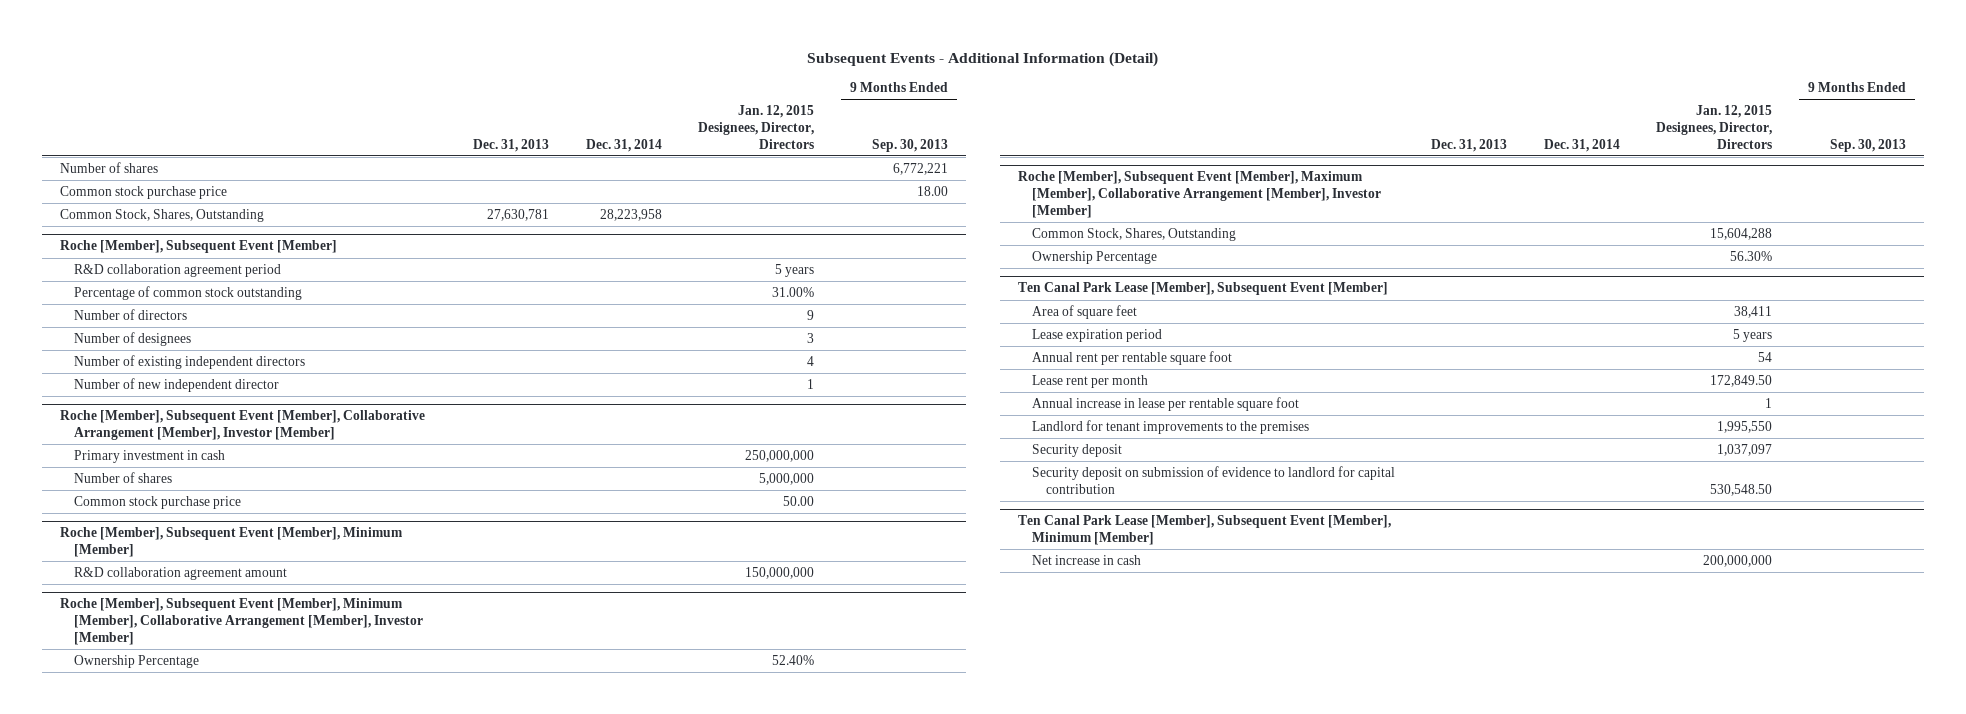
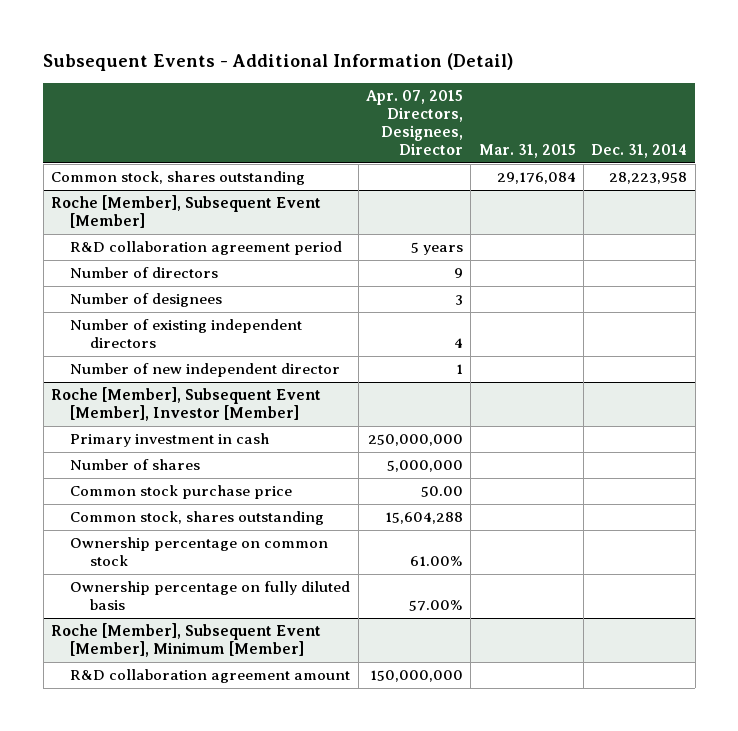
- | Dec. 31, 2013 | Dec. 31, 2014 | Jan. 12, 2015 Designees, Director, Directors | 9 Months Ended Sep. 30, 2013
+ | Apr. 07, 2015 Directors, Designees, Director | Mar. 31, 2015 | Dec. 31, 2014
- Number of shares | | | | 6,772,221
- Common stock purchase price | | | | 18.00
- Common Stock, Shares, Outstanding | 27,630,781 | 28,223,958 | |
+ Common stock, shares outstanding | | 29,176,084 | 28,223,958
@ Roche [Member], Subsequent Event [Member]
- Percentage of common stock outstanding | | | 31.00% |
- Roche [Member], Subsequent Event [Member], Collaborative Arrangement [Member], Investor [Member]
+ Roche [Member], Subsequent Event [Member], Investor [Member]
+ Common stock, shares outstanding | 15,604,288 | |
+ Ownership percentage on common stock | 61.00% | |
+ Ownership percentage on fully diluted basis | 57.00% | |
- Roche [Member], Subsequent Event [Member], Minimum [Member], Collaborative Arrangement [Member], Investor [Member]
- Ownership Percentage | | | 52.40% |
- Roche [Member], Subsequent Event [Member], Maximum [Member], Collaborative Arrangement [Member], Investor [Member]
- Common Stock, Shares, Outstanding | | | 15,604,288 |
- Ownership Percentage | | | 56.30% |
- Ten Canal Park Lease [Member], Subsequent Event [Member]
- Area of square feet | | | 38,411 |
- Lease expiration period | | | 5 years |
- Annual rent per rentable square foot | | | 54 |
- Lease rent per month | | | 172,849.50 |
- Annual increase in lease per rentable square foot | | | 1 |
- Landlord for tenant improvements to the premises | | | 1,995,550 |
- Security deposit | | | 1,037,097 |
- Security deposit on submission of evidence to landlord for capital contribution | | | 530,548.50 |
- Ten Canal Park Lease [Member], Subsequent Event [Member], Minimum [Member]
- Net increase in cash | | | 200,000,000 |

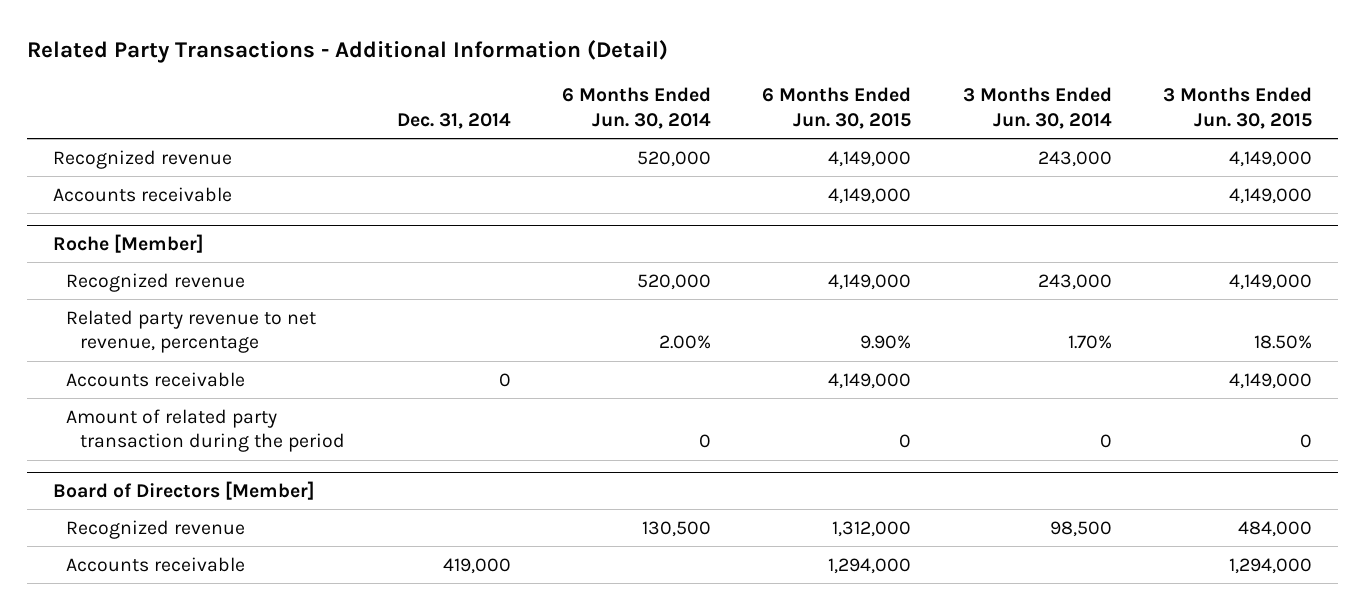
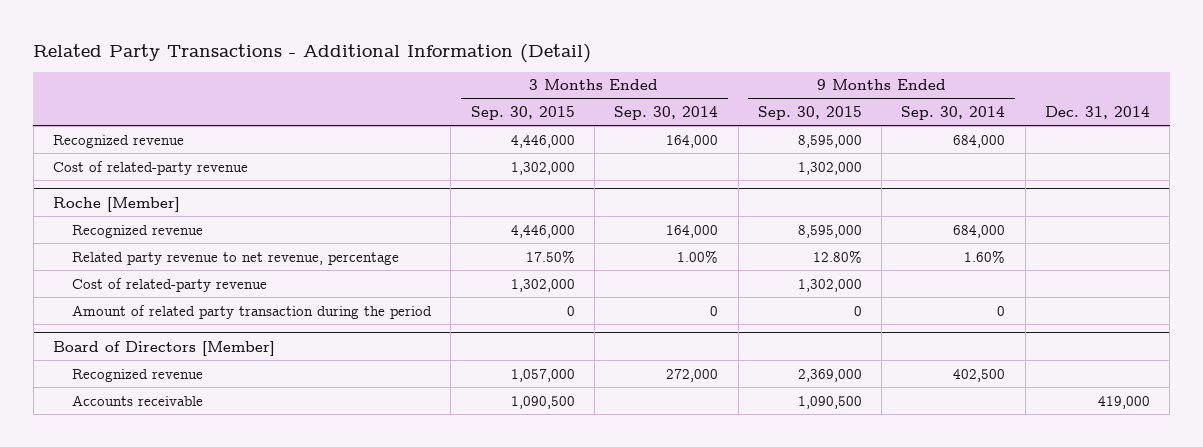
- | Dec. 31, 2014 | 6 Months Ended Jun. 30, 2014 | 6 Months Ended Jun. 30, 2015 | 3 Months Ended Jun. 30, 2014 | 3 Months Ended Jun. 30, 2015
+ | 3 Months Ended Sep. 30, 2015 | 3 Months Ended Sep. 30, 2014 | 9 Months Ended Sep. 30, 2015 | 9 Months Ended Sep. 30, 2014 | Dec. 31, 2014
- Accounts receivable | | | 4,149,000 | | 4,149,000
+ Cost of related-party revenue | 1,302,000 | | 1,302,000 | |
@ Roche [Member]
- Accounts receivable | 0 | | 4,149,000 | | 4,149,000
+ Cost of related-party revenue | 1,302,000 | | 1,302,000 | |

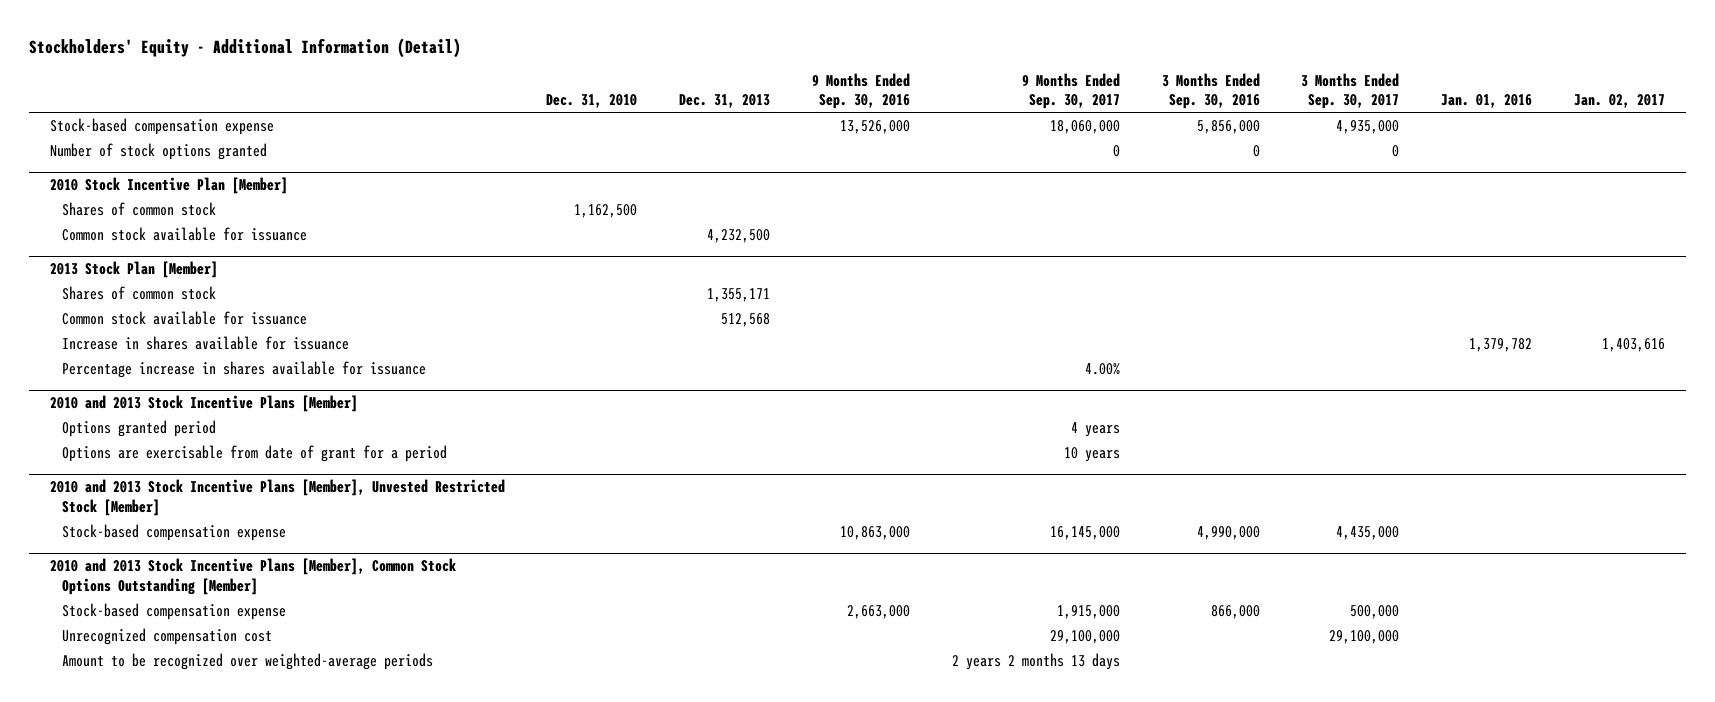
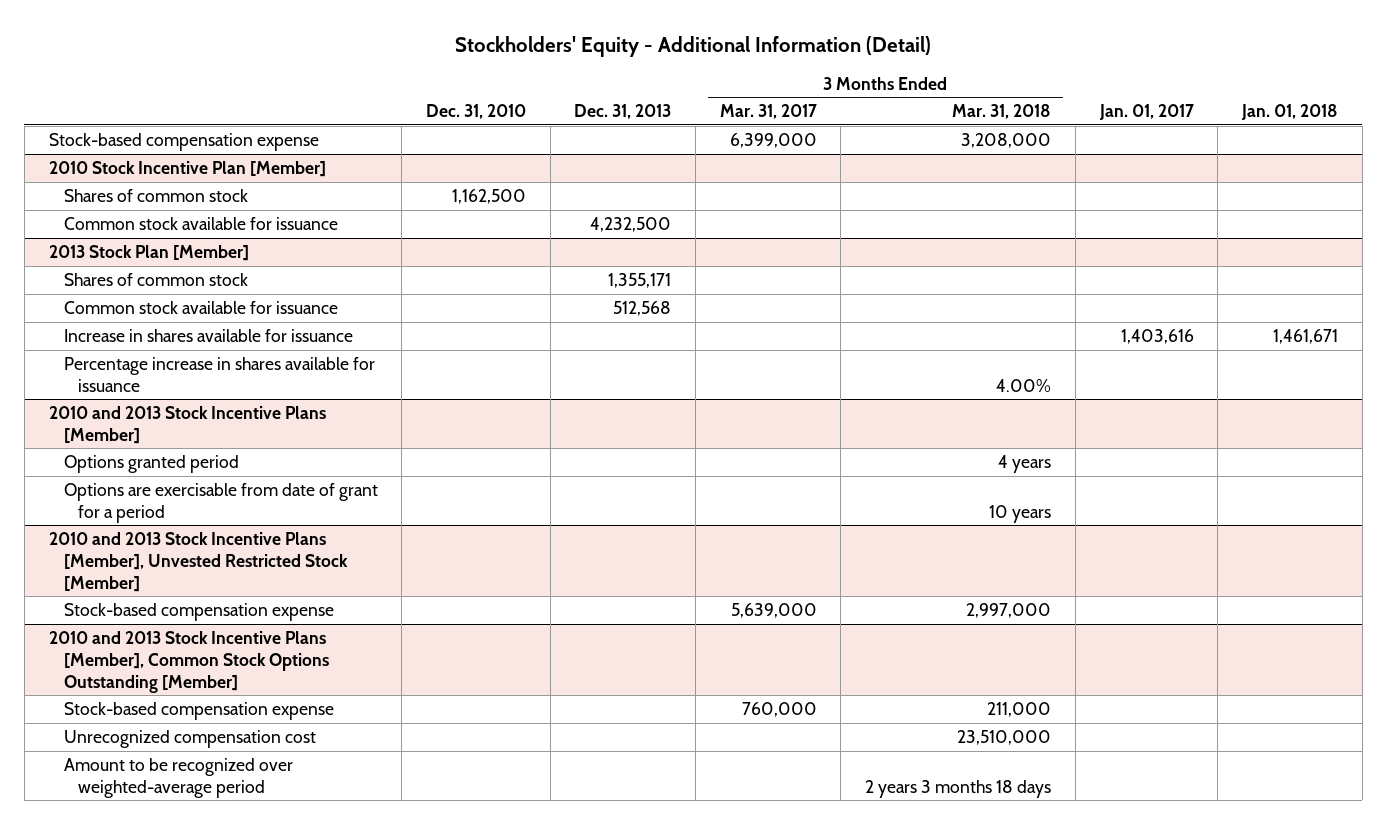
- | Dec. 31, 2010 | Dec. 31, 2013 | 9 Months Ended Sep. 30, 2016 | 9 Months Ended Sep. 30, 2017 | 3 Months Ended Sep. 30, 2016 | 3 Months Ended Sep. 30, 2017 | Jan. 01, 2016 | Jan. 02, 2017
+ | Dec. 31, 2010 | Dec. 31, 2013 | 3 Months Ended Mar. 31, 2017 | 3 Months Ended Mar. 31, 2018 | Jan. 01, 2017 | Jan. 01, 2018
- Number of stock options granted | | | | 0 | 0 | 0 | |
@ 2010 and 2013 Stock Incentive Plans [Member], Common Stock Options Outstanding [Member]
- Amount to be recognized over weighted-average periods | | | | 2 years 2 months 13 days | | | |
+ Amount to be recognized over weighted-average period | | | | 2 years 3 months 18 days | |

